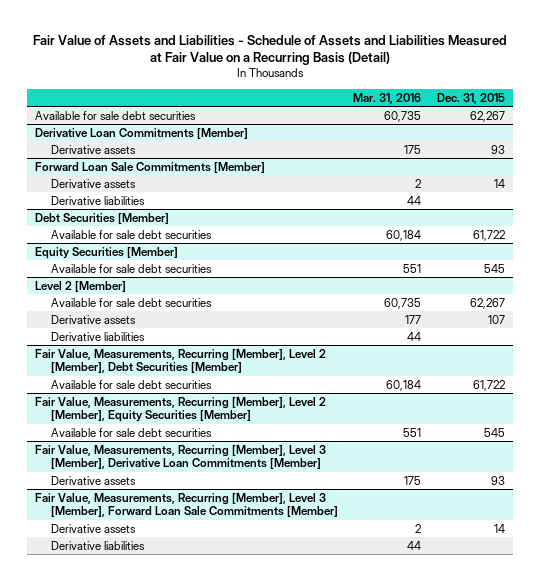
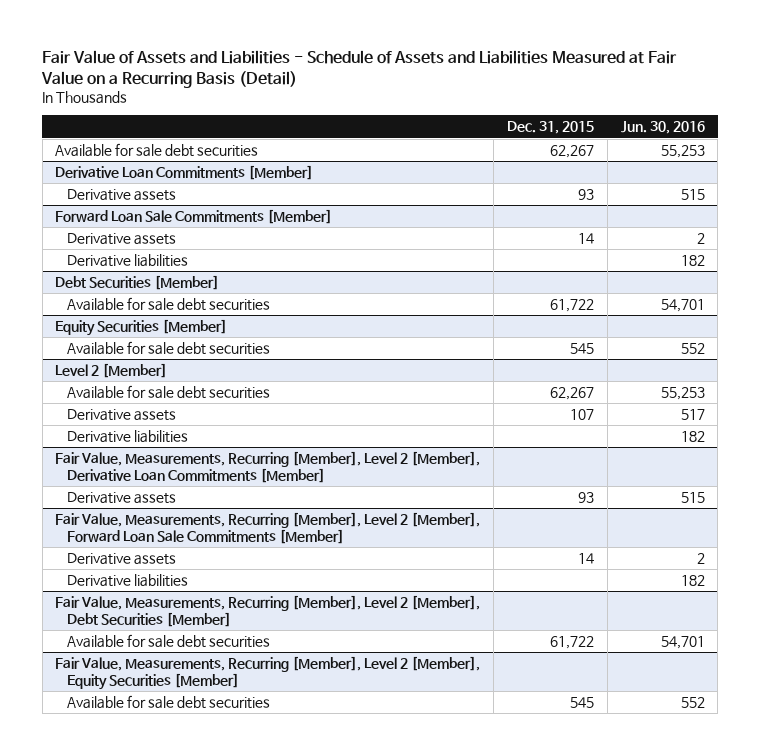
- | Mar. 31, 2016 | Dec. 31, 2015
+ | Dec. 31, 2015 | Jun. 30, 2016
+ Fair Value, Measurements, Recurring [Member], Level 2 [Member], Derivative Loan Commitments [Member]
+ Derivative assets | 93 | 515
+ Fair Value, Measurements, Recurring [Member], Level 2 [Member], Forward Loan Sale Commitments [Member]
+ Derivative assets | 14 | 2
+ Derivative liabilities | | 182
- Fair Value, Measurements, Recurring [Member], Level 3 [Member], Derivative Loan Commitments [Member]
- Derivative assets | 175 | 93
- Fair Value, Measurements, Recurring [Member], Level 3 [Member], Forward Loan Sale Commitments [Member]
- Derivative assets | 2 | 14
- Derivative liabilities | 44 |

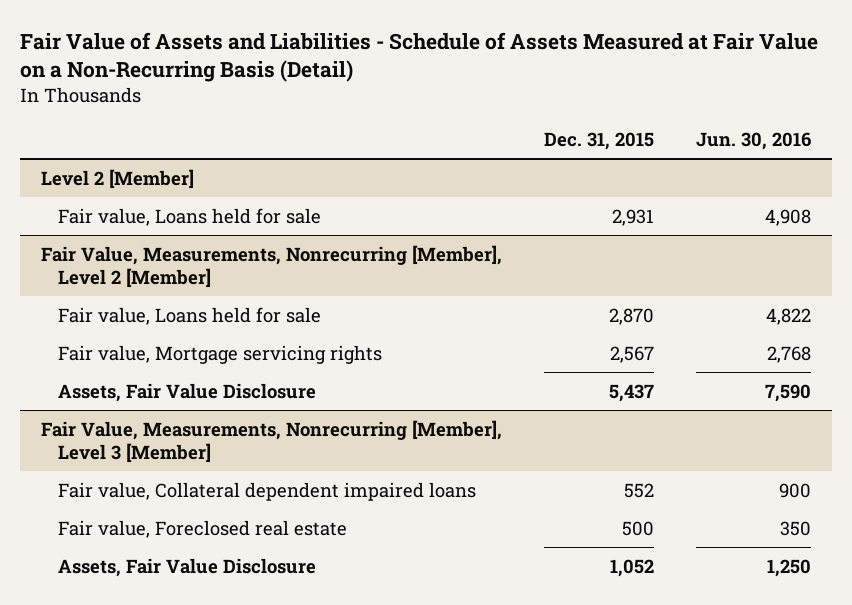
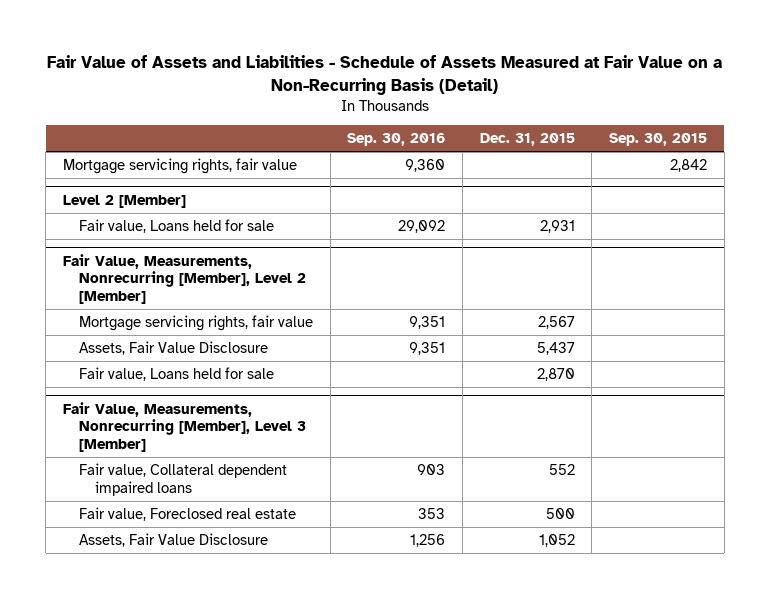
- | Dec. 31, 2015 | Jun. 30, 2016
+ | Sep. 30, 2016 | Dec. 31, 2015 | Sep. 30, 2015
+ Mortgage servicing rights, fair value | 9,360 | | 2,842
@ Fair Value, Measurements, Nonrecurring [Member], Level 2 [Member]
- Fair value, Mortgage servicing rights | 2,567 | 2,768
+ Mortgage servicing rights, fair value | 9,351 | 2,567 |
moved down: Fair value, Loans held for sale | | 2,870 |

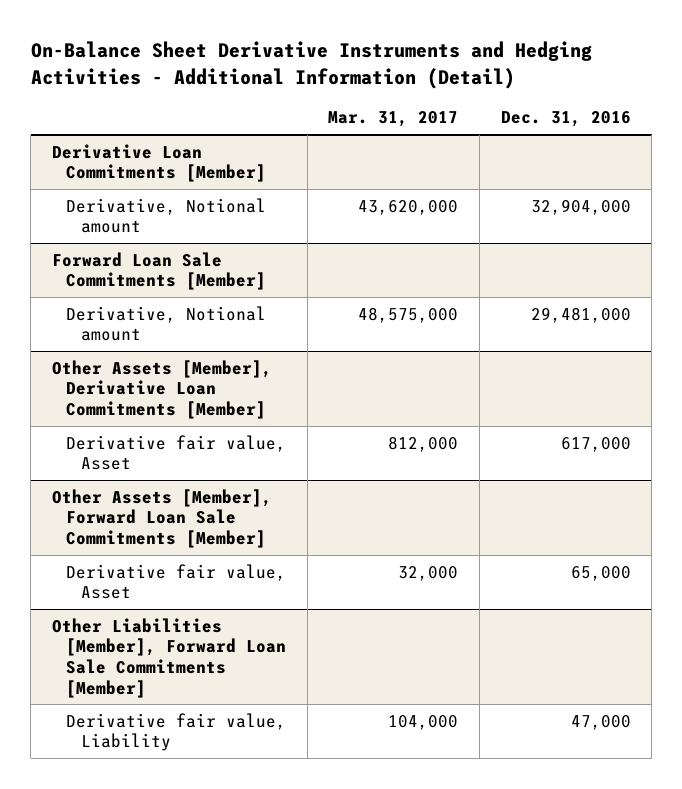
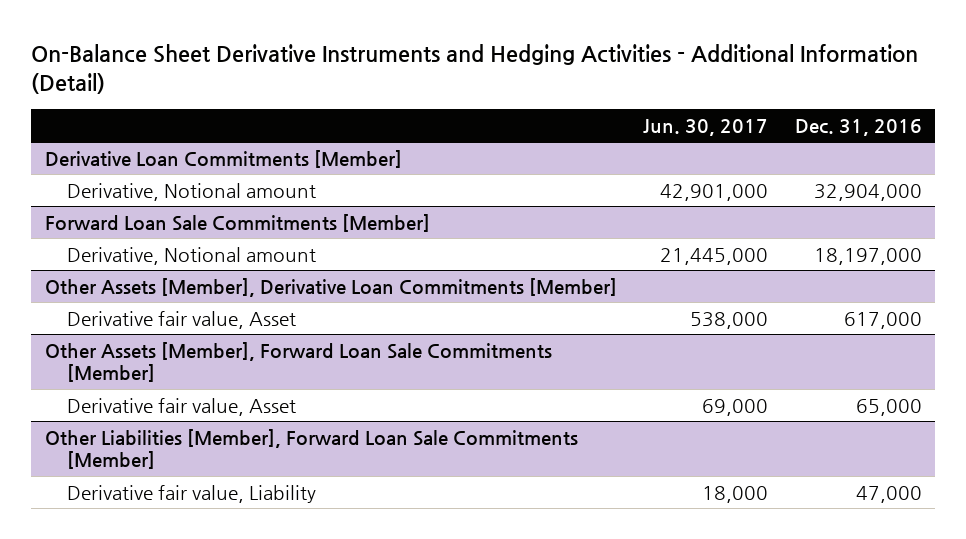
- | Mar. 31, 2017 | Dec. 31, 2016
+ | Jun. 30, 2017 | Dec. 31, 2016
@ Forward Loan Sale Commitments [Member]
- Derivative, Notional amount | 48,575,000 | 29,481,000
+ Derivative, Notional amount | 21,445,000 | 18,197,000

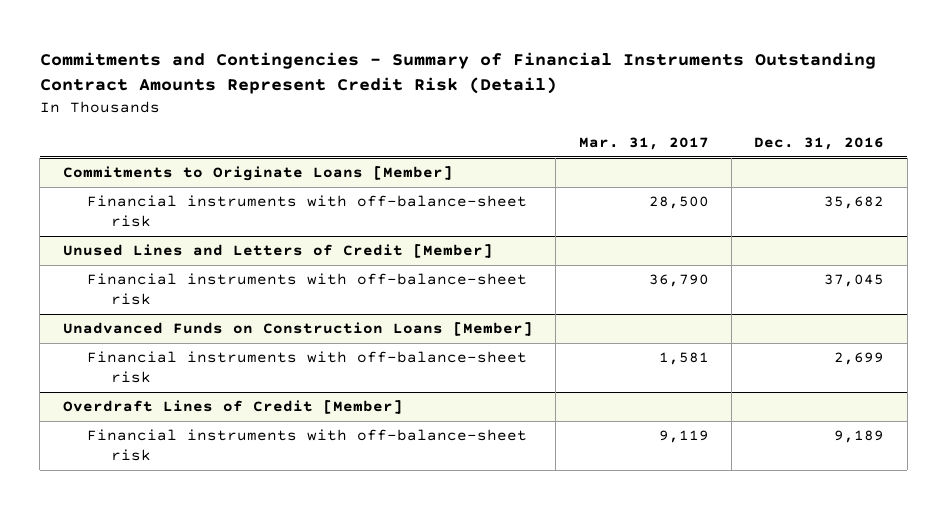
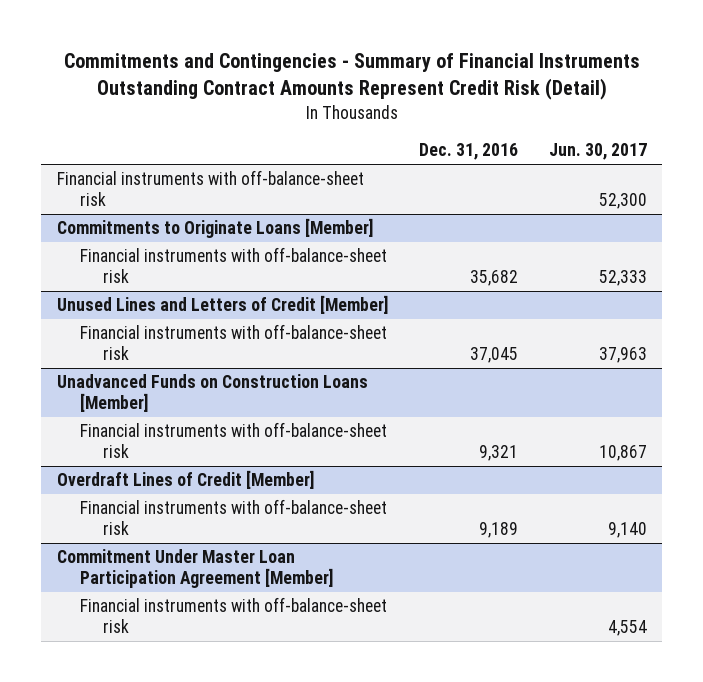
- | Mar. 31, 2017 | Dec. 31, 2016
+ | Dec. 31, 2016 | Jun. 30, 2017
+ Financial instruments with off-balance-sheet risk | | 52,300
@ Unadvanced Funds on Construction Loans [Member]
- Financial instruments with off-balance-sheet risk | 1,581 | 2,699
+ Financial instruments with off-balance-sheet risk | 9,321 | 10,867
+ Commitment Under Master Loan Participation Agreement [Member]
+ Financial instruments with off-balance-sheet risk | | 4,554

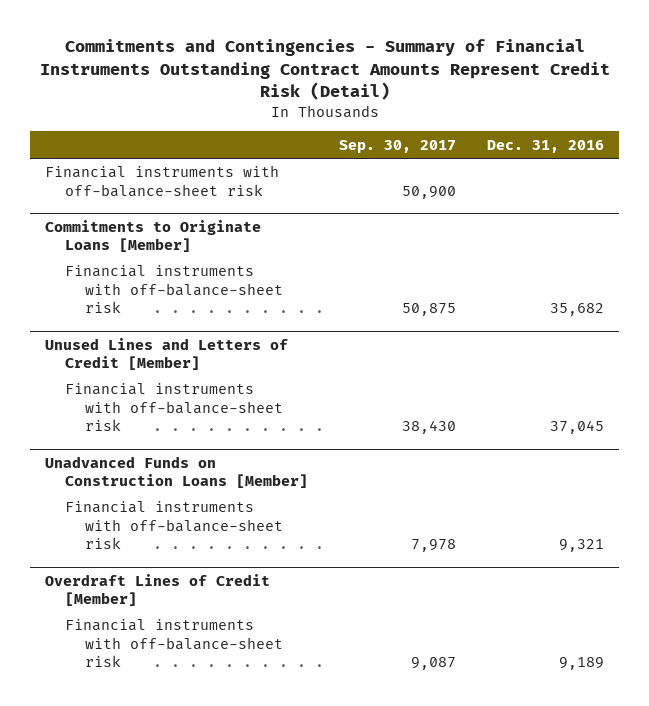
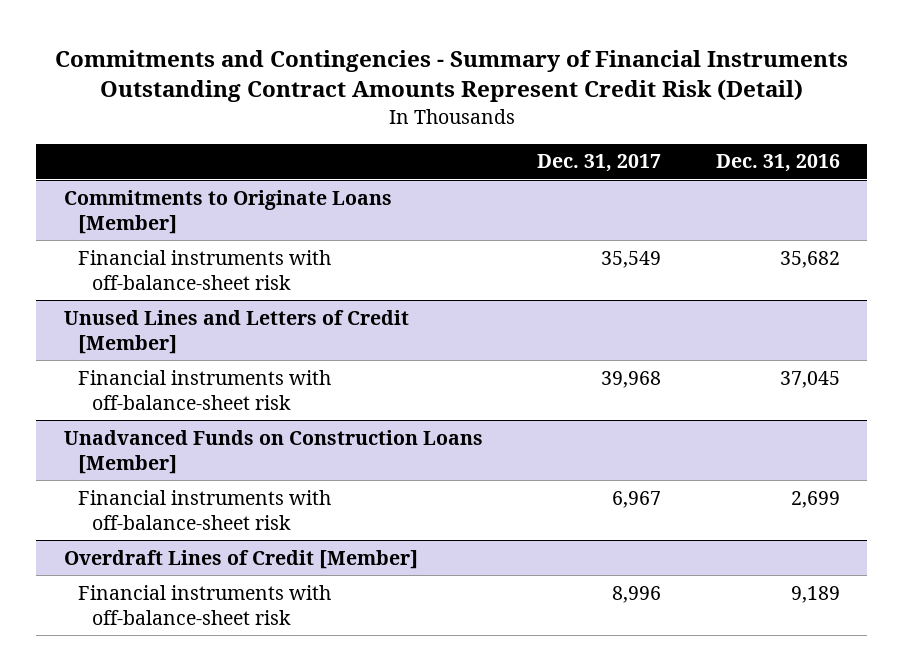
- | Sep. 30, 2017 | Dec. 31, 2016
+ | Dec. 31, 2017 | Dec. 31, 2016
- Financial instruments with off-balance-sheet risk | 50,900 |
@ Unadvanced Funds on Construction Loans [Member]
- Financial instruments with off-balance-sheet risk | 7,978 | 9,321
+ Financial instruments with off-balance-sheet risk | 6,967 | 2,699

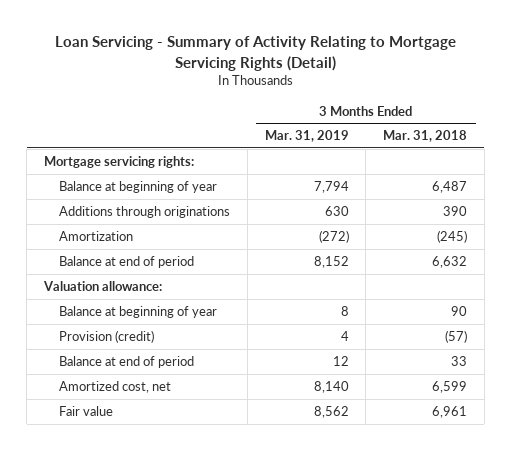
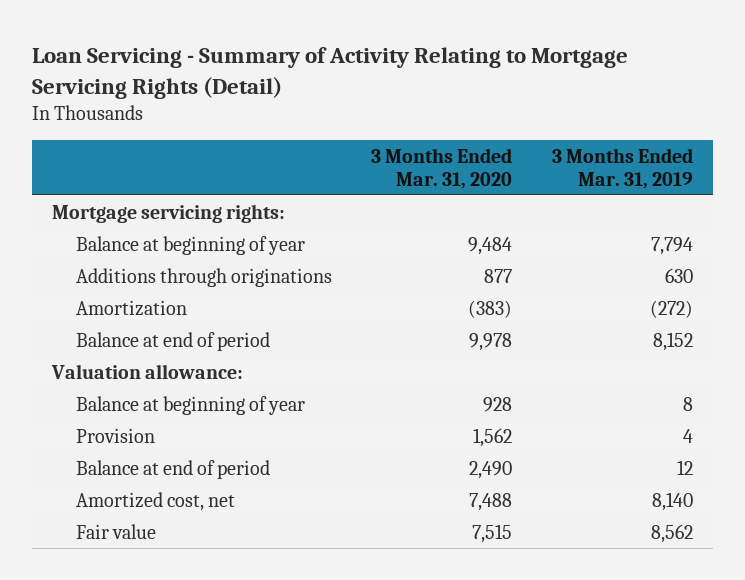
- | 3 Months Ended Mar. 31, 2019 | 3 Months Ended Mar. 31, 2018
+ | 3 Months Ended Mar. 31, 2020 | 3 Months Ended Mar. 31, 2019
- Provision (credit) | 4 | (57)
+ Provision | 1,562 | 4

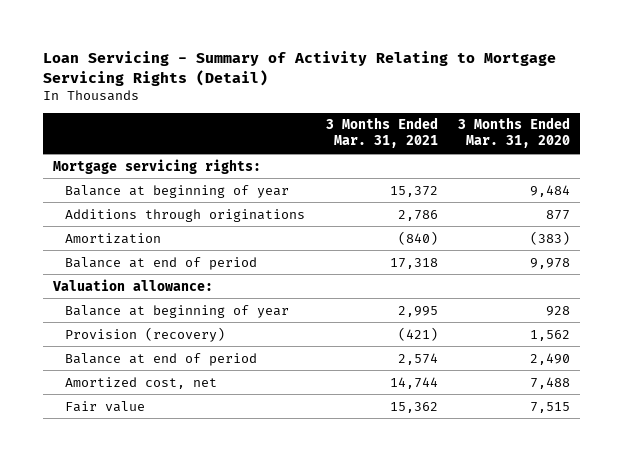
- | 3 Months Ended Mar. 31, 2020 | 3 Months Ended Mar. 31, 2019
+ | 3 Months Ended Mar. 31, 2021 | 3 Months Ended Mar. 31, 2020
- Provision | 1,562 | 4
+ Provision (recovery) | (421) | 1,562

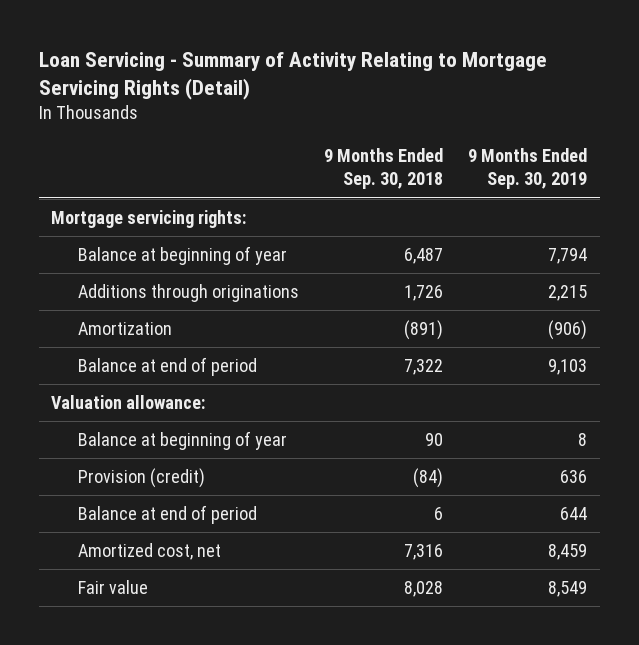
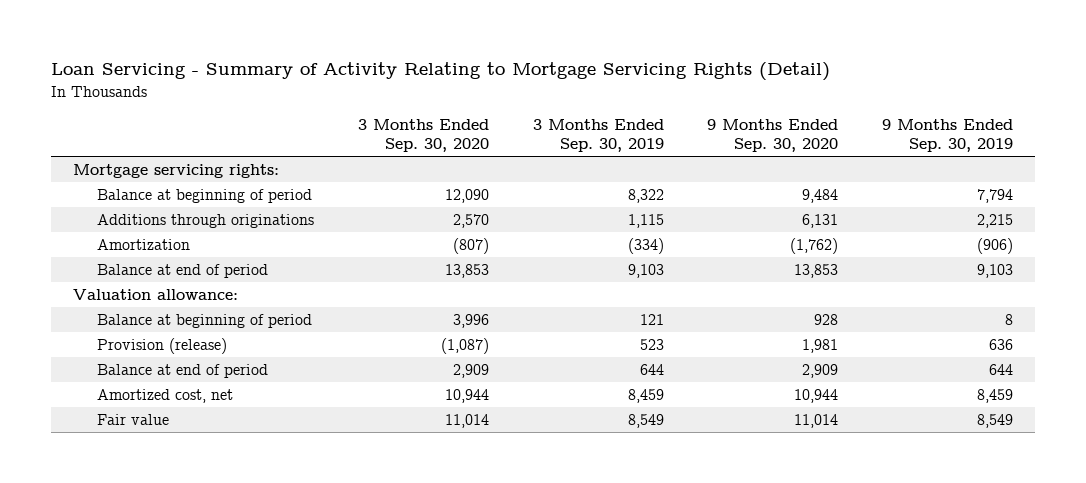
- | 9 Months Ended Sep. 30, 2018 | 9 Months Ended Sep. 30, 2019
+ | 3 Months Ended Sep. 30, 2020 | 3 Months Ended Sep. 30, 2019 | 9 Months Ended Sep. 30, 2020 | 9 Months Ended Sep. 30, 2019
- Balance at beginning of year | 6,487 | 7,794
+ Balance at beginning of period | 12,090 | 8,322 | 9,484 | 7,794
- Balance at beginning of year | 90 | 8
- Provision (credit) | (84) | 636
+ Balance at beginning of period | 3,996 | 121 | 928 | 8
+ Provision (release) | (1,087) | 523 | 1,981 | 636

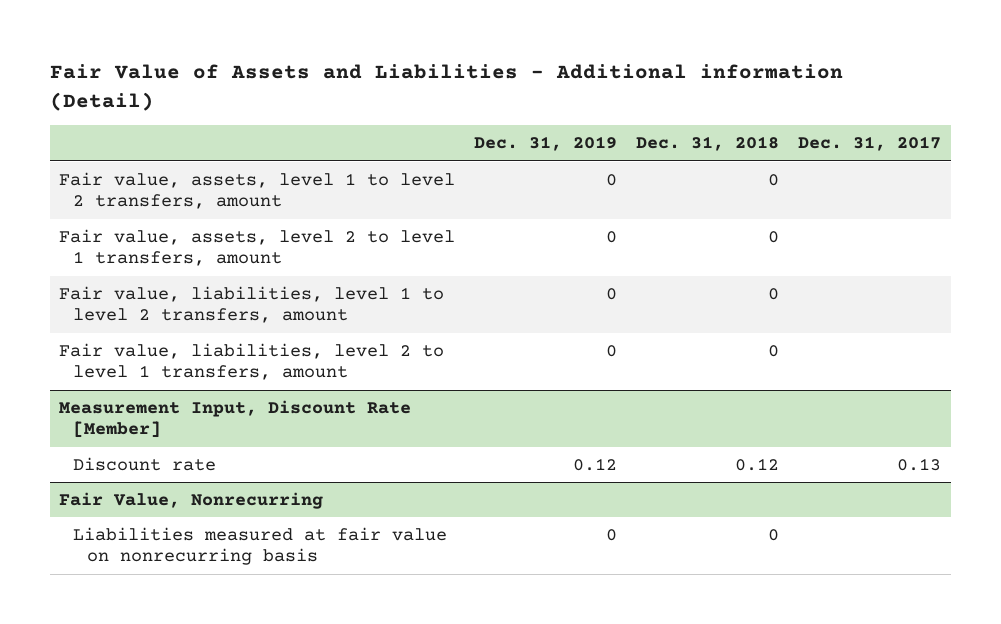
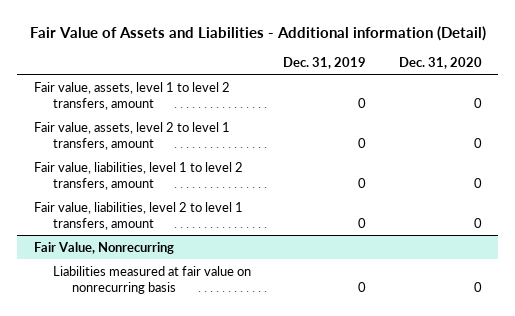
- | Dec. 31, 2019 | Dec. 31, 2018 | Dec. 31, 2017
+ | Dec. 31, 2019 | Dec. 31, 2020
- Measurement Input, Discount Rate [Member]
- Discount rate | 0.12 | 0.12 | 0.13

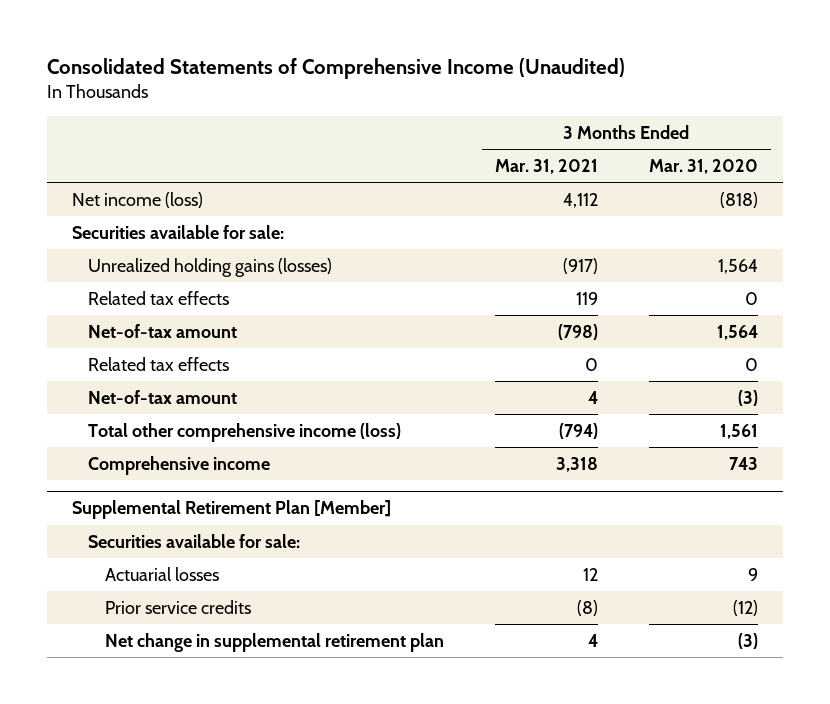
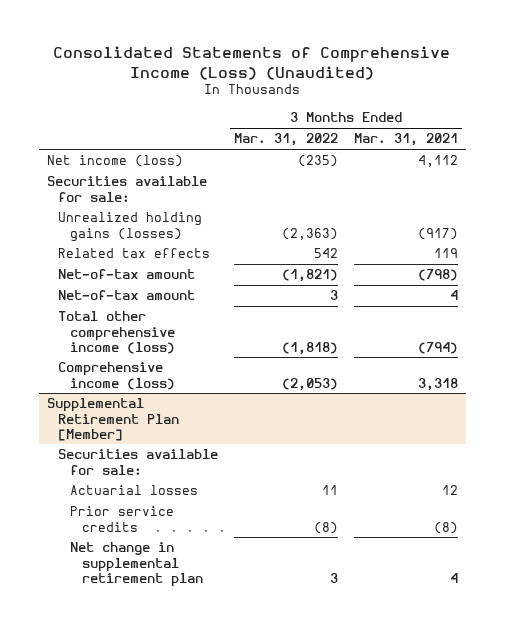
- Consolidated Statements of Comprehensive Income (Unaudited)
+ Consolidated Statements of Comprehensive Income (Loss) (Unaudited)
- | 3 Months Ended Mar. 31, 2021 | 3 Months Ended Mar. 31, 2020
+ | 3 Months Ended Mar. 31, 2022 | 3 Months Ended Mar. 31, 2021
- Related tax effects | 0 | 0
- Comprehensive income | 3,318 | 743
+ Comprehensive income (loss) | (2,053) | 3,318

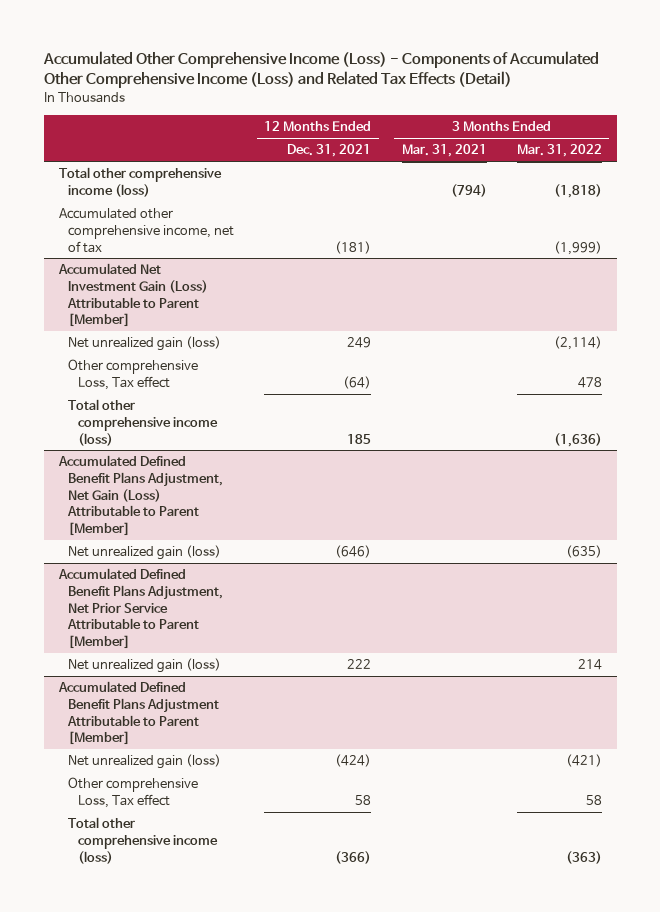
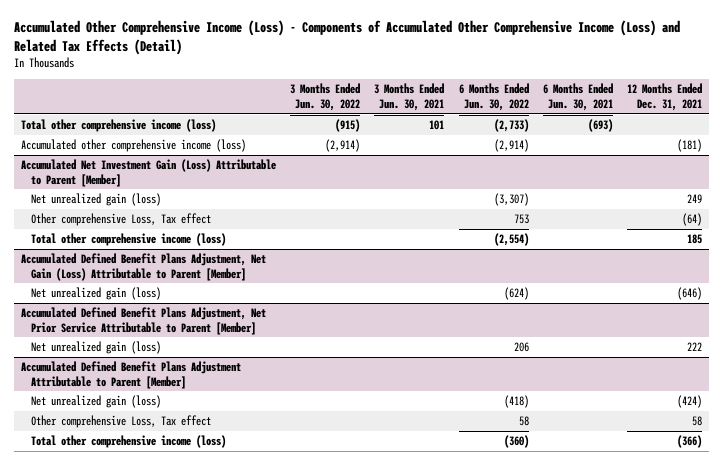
- | 12 Months Ended Dec. 31, 2021 | 3 Months Ended Mar. 31, 2021 | 3 Months Ended Mar. 31, 2022
+ | 3 Months Ended Jun. 30, 2022 | 3 Months Ended Jun. 30, 2021 | 6 Months Ended Jun. 30, 2022 | 6 Months Ended Jun. 30, 2021 | 12 Months Ended Dec. 31, 2021
- Accumulated other comprehensive income, net of tax | (181) | | (1,999)
+ Accumulated other comprehensive income (loss) | (2,914) | | (2,914) | | (181)

